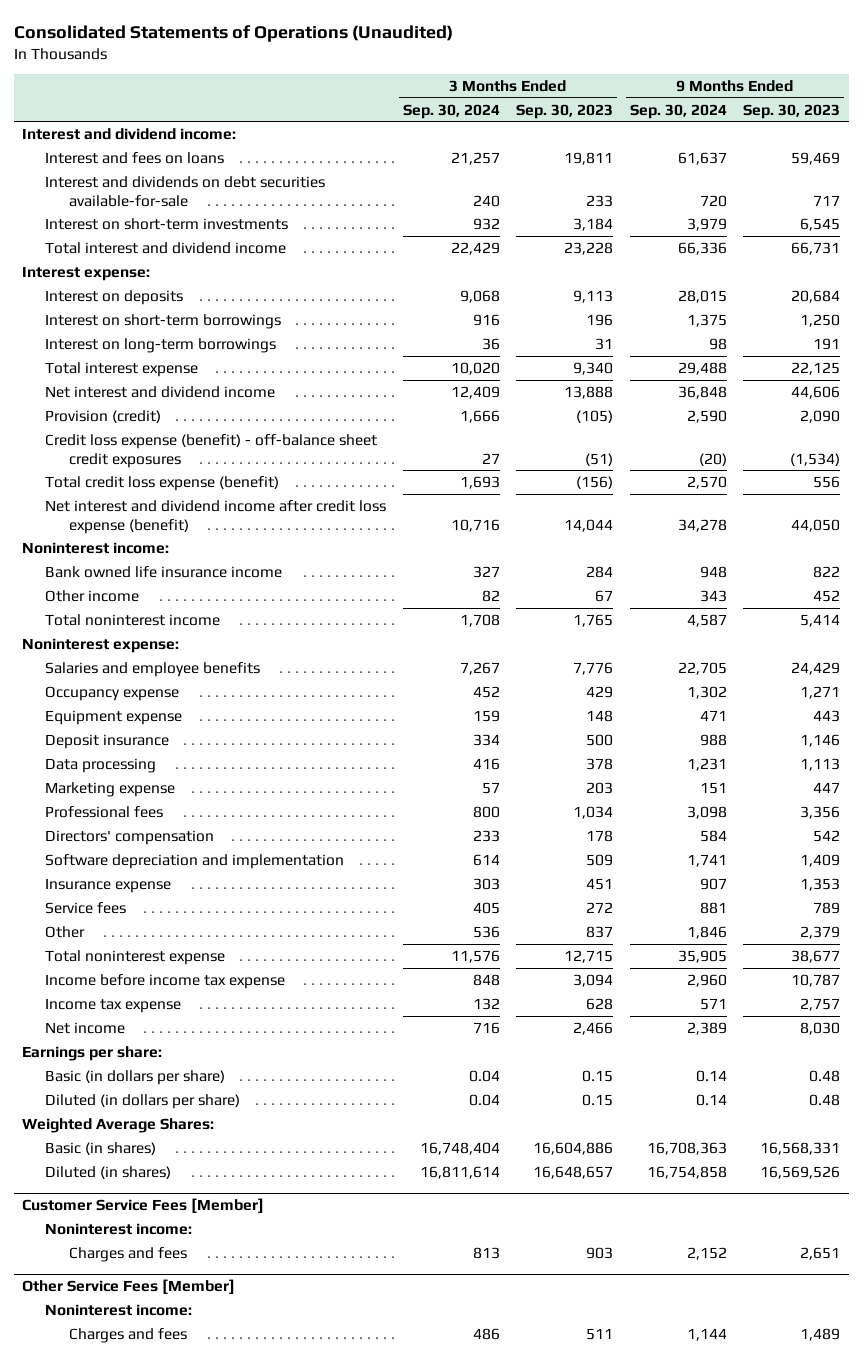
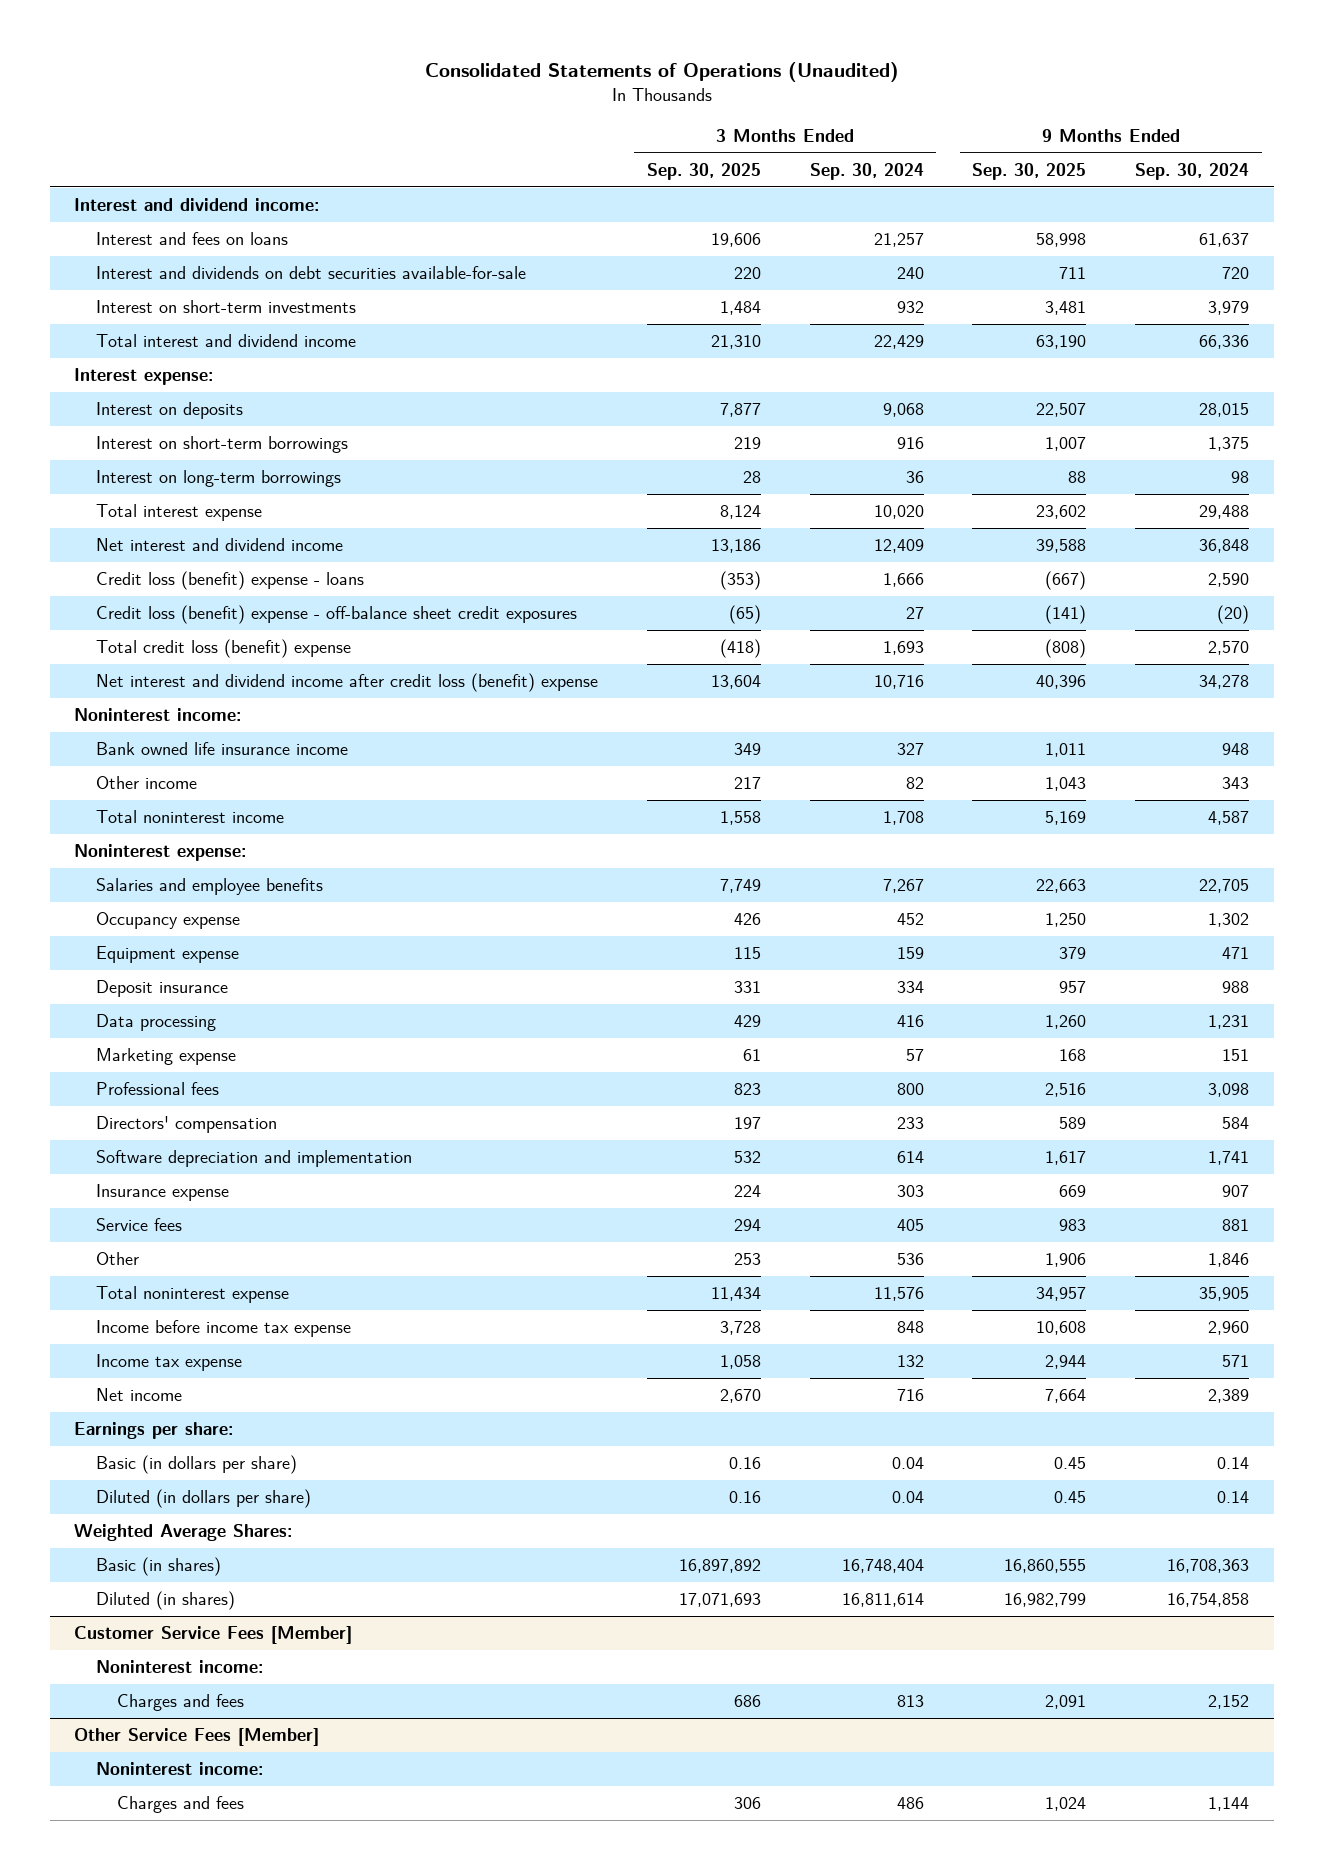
- | 3 Months Ended Sep. 30, 2024 | 3 Months Ended Sep. 30, 2023 | 9 Months Ended Sep. 30, 2024 | 9 Months Ended Sep. 30, 2023
+ | 3 Months Ended Sep. 30, 2025 | 3 Months Ended Sep. 30, 2024 | 9 Months Ended Sep. 30, 2025 | 9 Months Ended Sep. 30, 2024
- Provision (credit) | 1,666 | (105) | 2,590 | 2,090
- Credit loss expense (benefit) - off-balance sheet credit exposures | 27 | (51) | (20) | (1,534)
- Total credit loss expense (benefit) | 1,693 | (156) | 2,570 | 556
- Net interest and dividend income after credit loss expense (benefit) | 10,716 | 14,044 | 34,278 | 44,050
+ Credit loss (benefit) expense - loans | (353) | 1,666 | (667) | 2,590
+ Credit loss (benefit) expense - off-balance sheet credit exposures | (65) | 27 | (141) | (20)
+ Total credit loss (benefit) expense | (418) | 1,693 | (808) | 2,570
+ Net interest and dividend income after credit loss (benefit) expense | 13,604 | 10,716 | 40,396 | 34,278

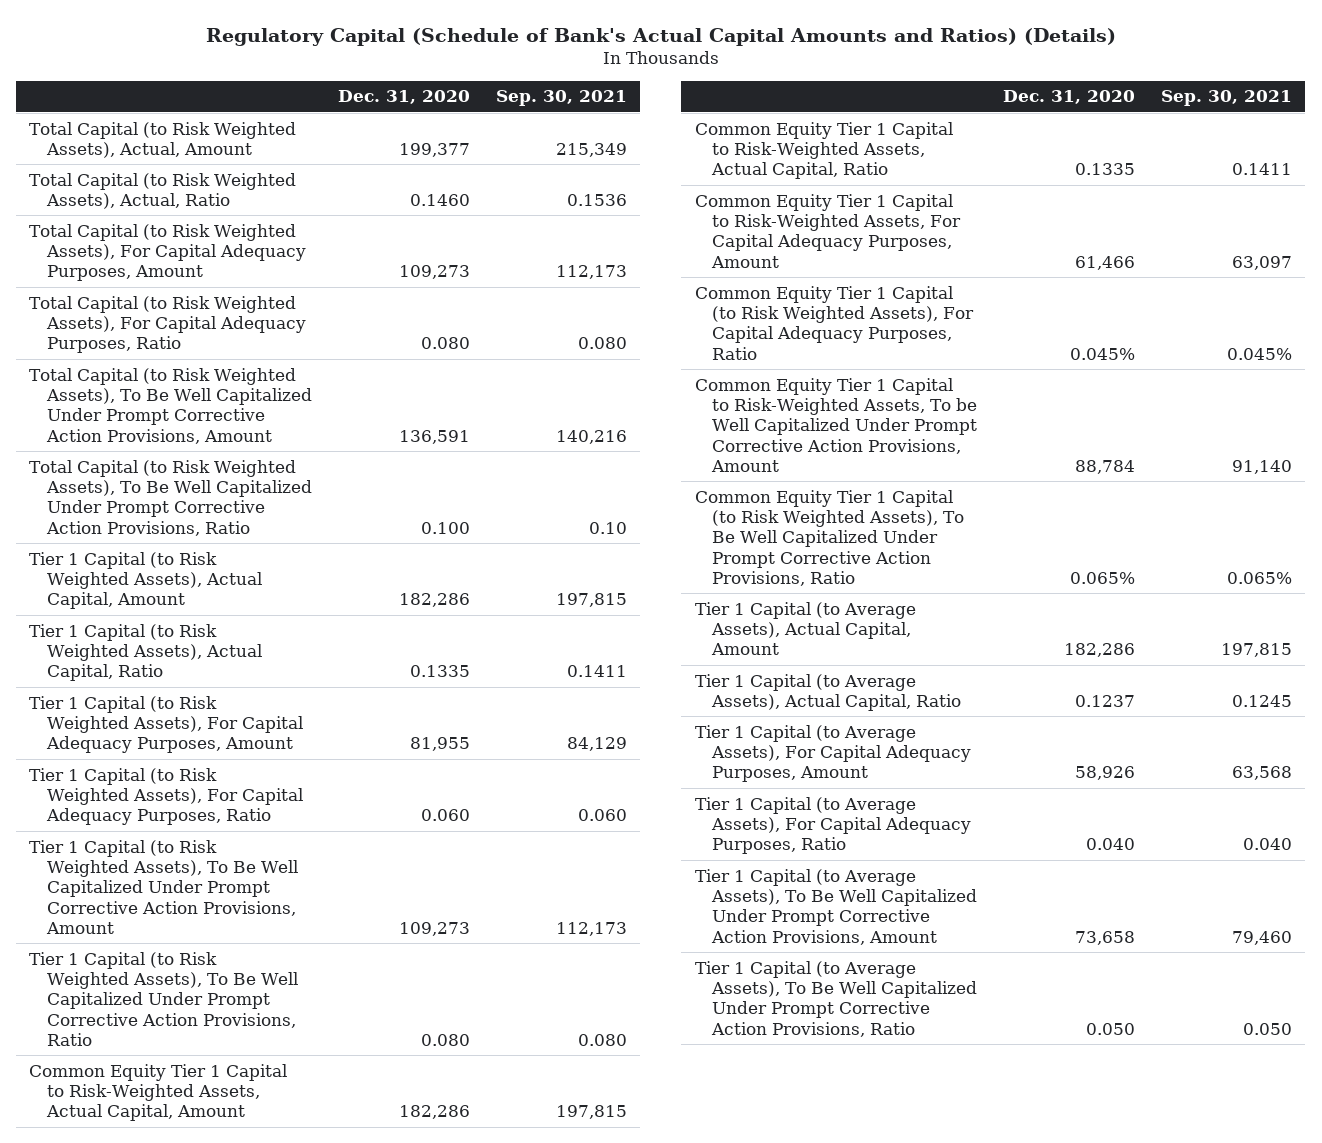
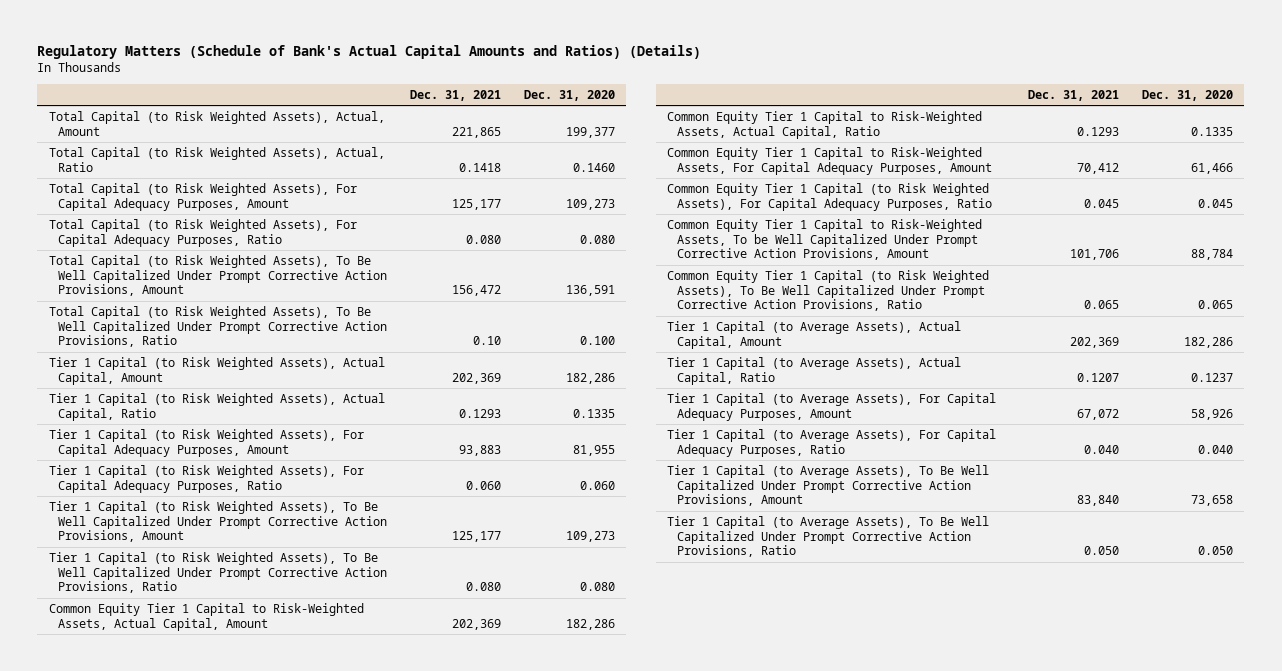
- Regulatory Capital (Schedule of Bank's Actual Capital Amounts and Ratios) (Details)
+ Regulatory Matters (Schedule of Bank's Actual Capital Amounts and Ratios) (Details)
- | Dec. 31, 2020 | Sep. 30, 2021
+ | Dec. 31, 2021 | Dec. 31, 2020
- Common Equity Tier 1 Capital (to Risk Weighted Assets), For Capital Adequacy Purposes, Ratio | 0.045% | 0.045%
+ Common Equity Tier 1 Capital (to Risk Weighted Assets), For Capital Adequacy Purposes, Ratio | 0.045 | 0.045
- Common Equity Tier 1 Capital (to Risk Weighted Assets), To Be Well Capitalized Under Prompt Corrective Action Provisions, Ratio | 0.065% | 0.065%
+ Common Equity Tier 1 Capital (to Risk Weighted Assets), To Be Well Capitalized Under Prompt Corrective Action Provisions, Ratio | 0.065 | 0.065

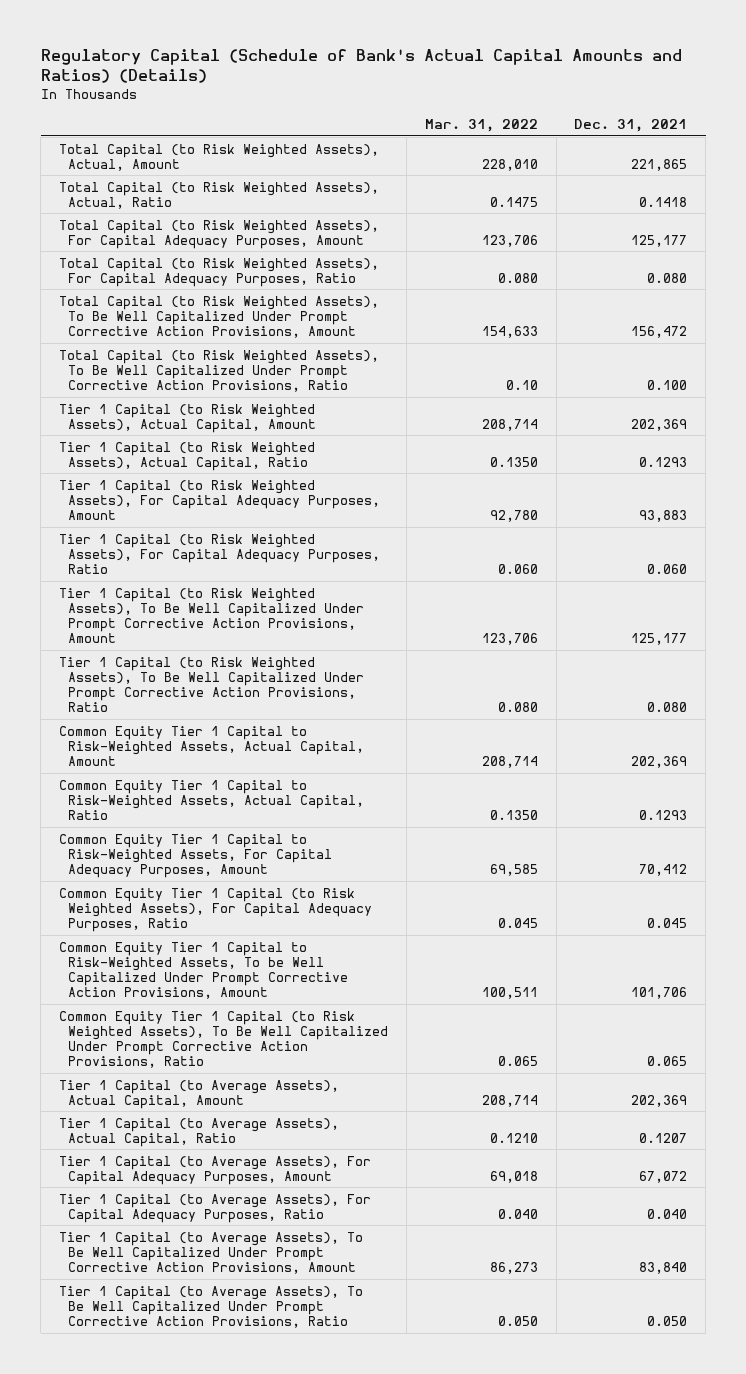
- Regulatory Matters (Schedule of Bank's Actual Capital Amounts and Ratios) (Details)
+ Regulatory Capital (Schedule of Bank's Actual Capital Amounts and Ratios) (Details)
- | Dec. 31, 2021 | Dec. 31, 2020
+ | Mar. 31, 2022 | Dec. 31, 2021
- Total Capital (to Risk Weighted Assets), To Be Well Capitalized Under Prompt Corrective Action Provisions, Ratio | 0.10 | 0.100
+ Total Capital (to Risk Weighted Assets), To Be Well Capitalized Under Prompt Corrective Action Provisions, Ratio | 0.10 | 0.100

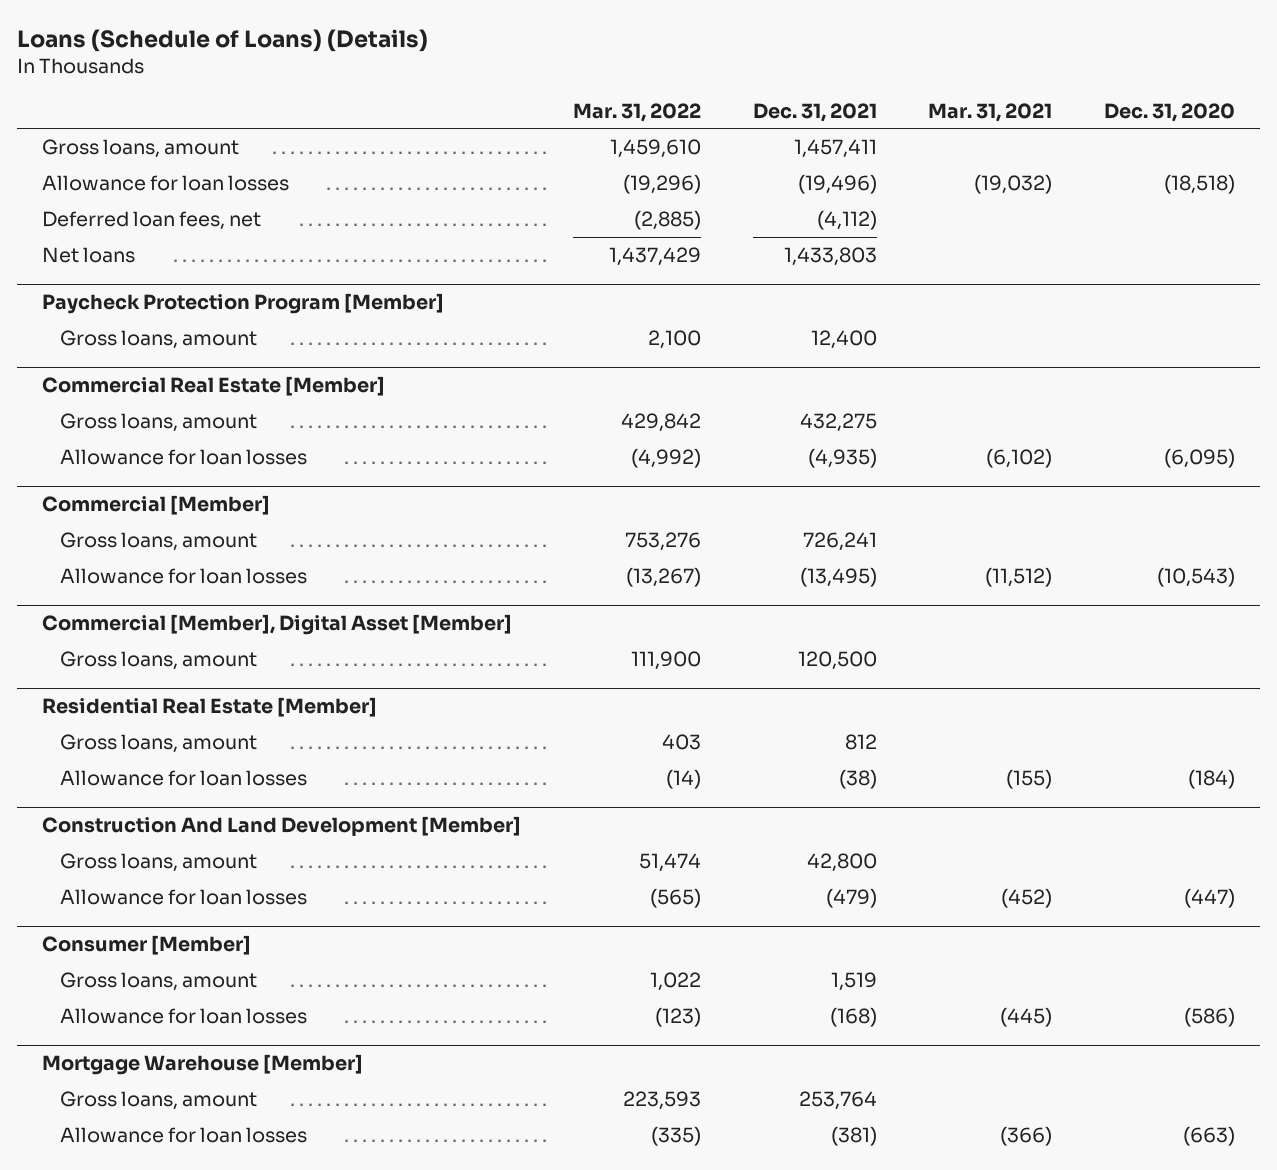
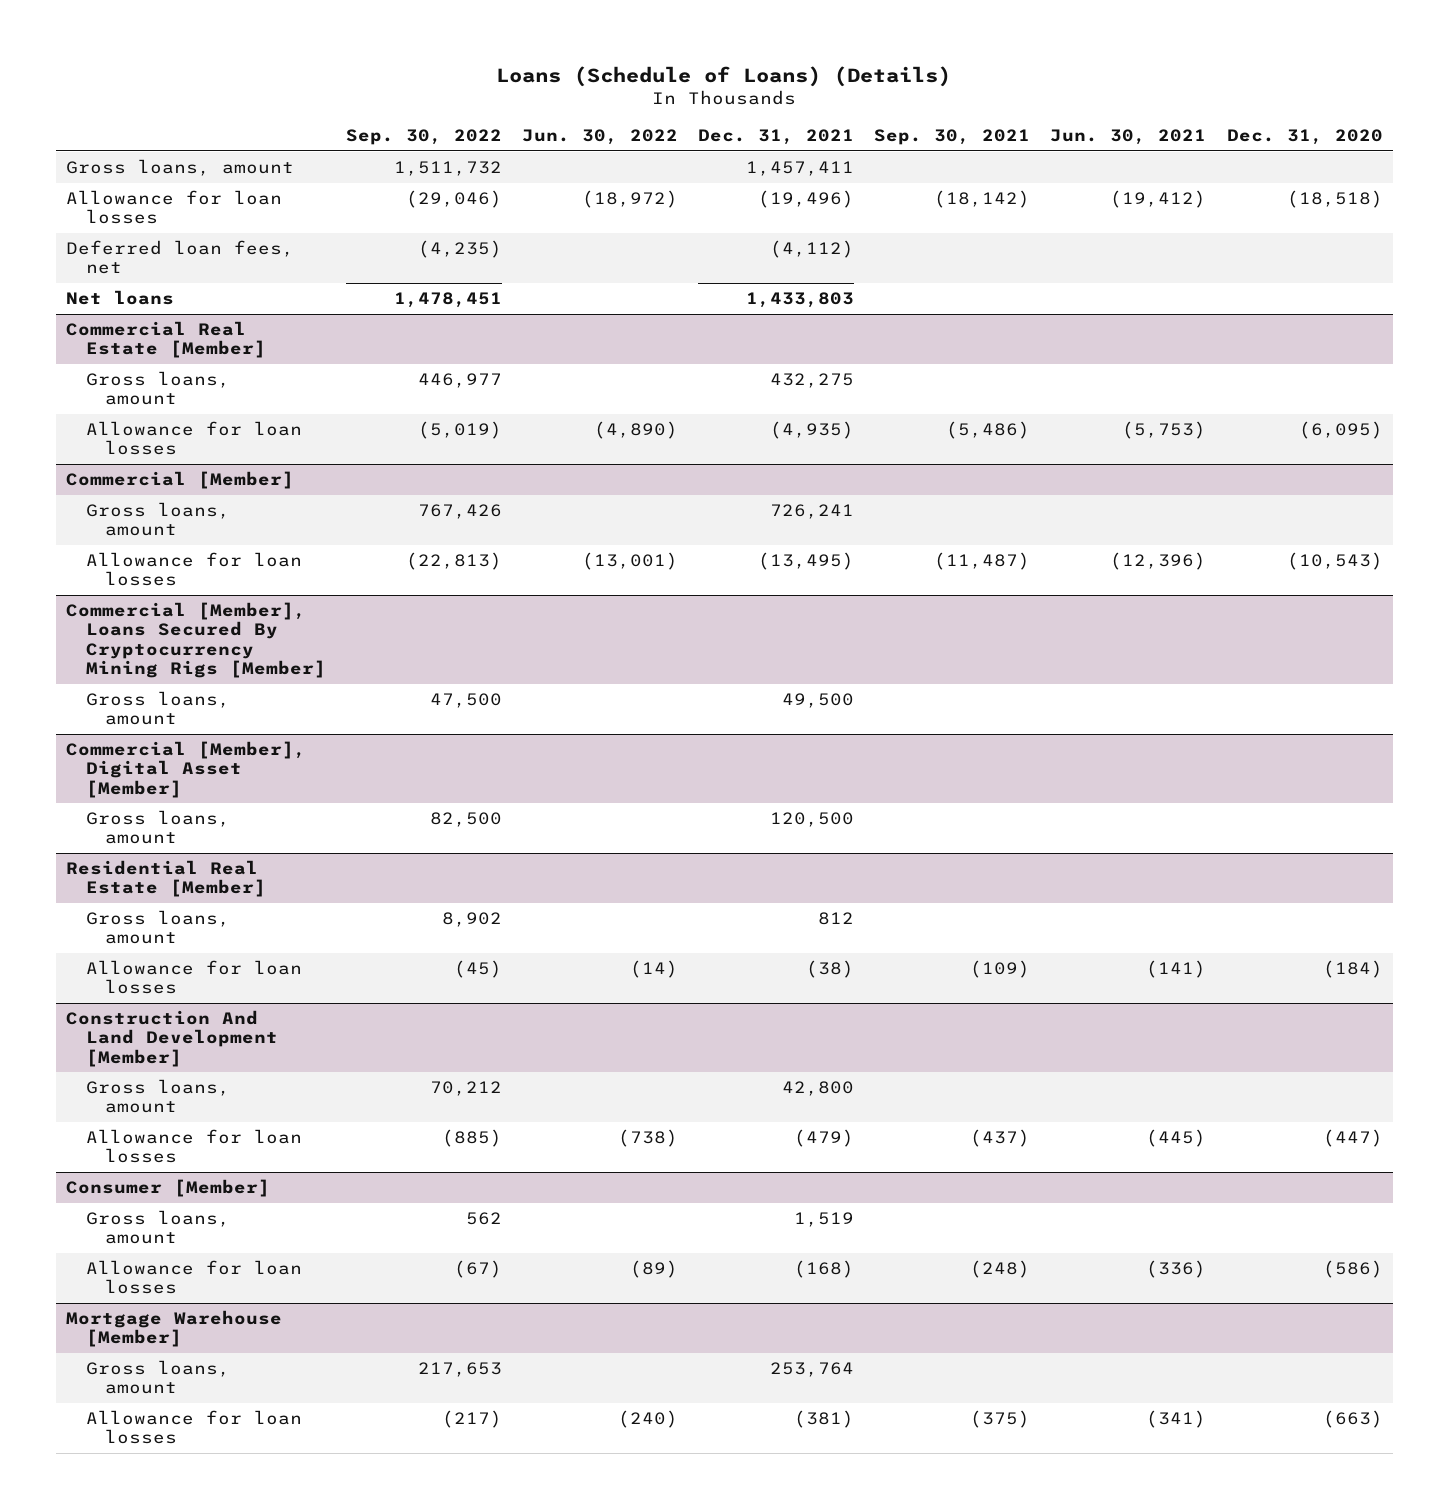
- | Mar. 31, 2022 | Dec. 31, 2021 | Mar. 31, 2021 | Dec. 31, 2020
+ | Sep. 30, 2022 | Jun. 30, 2022 | Dec. 31, 2021 | Sep. 30, 2021 | Jun. 30, 2021 | Dec. 31, 2020
- Paycheck Protection Program [Member]
- Gross loans, amount | 2,100 | 12,400 | |
+ Commercial [Member], Loans Secured By Cryptocurrency Mining Rigs [Member]
+ Gross loans, amount | 47,500 | | 49,500 | | |

